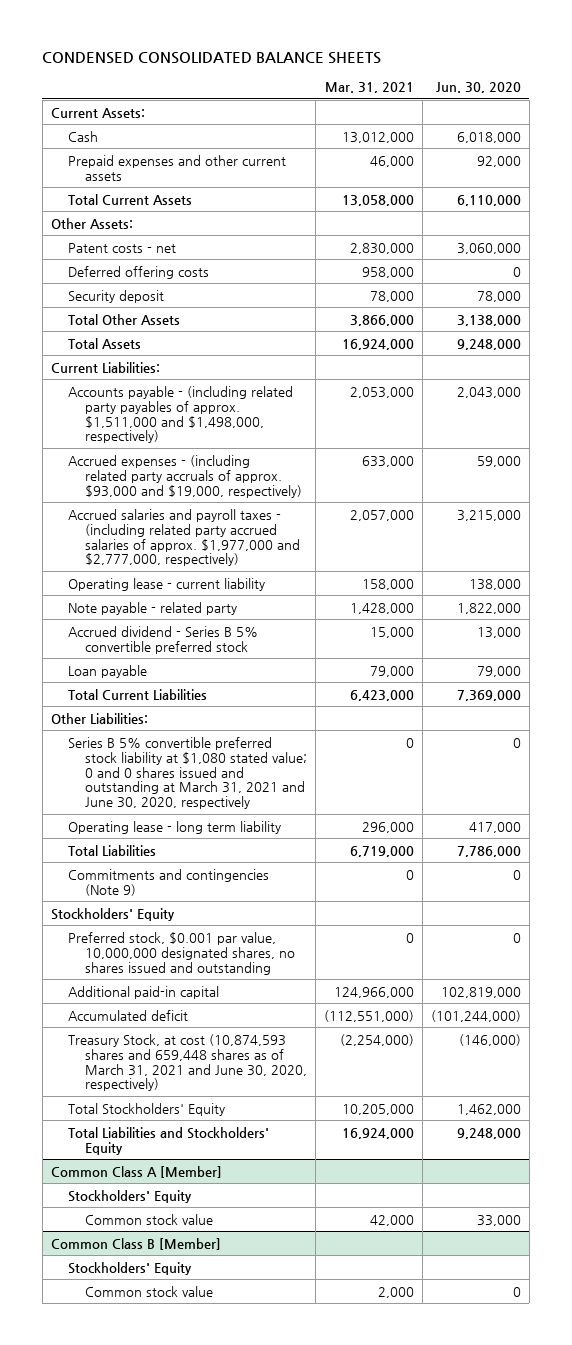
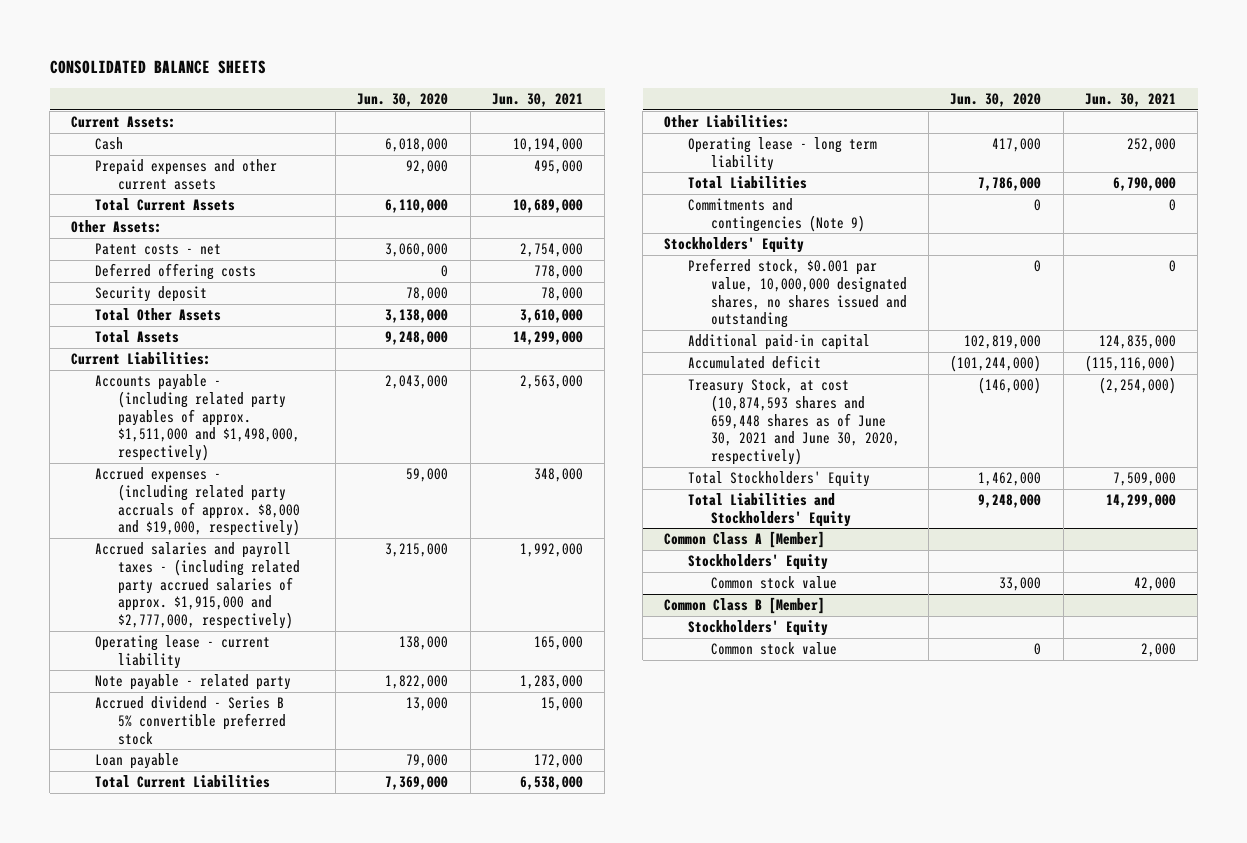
- CONDENSED CONSOLIDATED BALANCE SHEETS
+ CONSOLIDATED BALANCE SHEETS
- | Mar. 31, 2021 | Jun. 30, 2020
+ | Jun. 30, 2020 | Jun. 30, 2021
- Accrued expenses - (including related party accruals of approx. $93,000 and $19,000, respectively) | 633,000 | 59,000
- Accrued salaries and payroll taxes - (including related party accrued salaries of approx. $1,977,000 and $2,777,000, respectively) | 2,057,000 | 3,215,000
+ Accrued expenses - (including related party accruals of approx. $8,000 and $19,000, respectively) | 59,000 | 348,000
+ Accrued salaries and payroll taxes - (including related party accrued salaries of approx. $1,915,000 and $2,777,000, respectively) | 3,215,000 | 1,992,000
- Series B 5% convertible preferred stock liability at $1,080 stated value; 0 and 0 shares issued and outstanding at March 31, 2021 and June 30, 2020, respectively | 0 | 0
- Treasury Stock, at cost (10,874,593 shares and 659,448 shares as of March 31, 2021 and June 30, 2020, respectively) | (2,254,000) | (146,000)
+ Treasury Stock, at cost (10,874,593 shares and 659,448 shares as of June 30, 2021 and June 30, 2020, respectively) | (146,000) | (2,254,000)

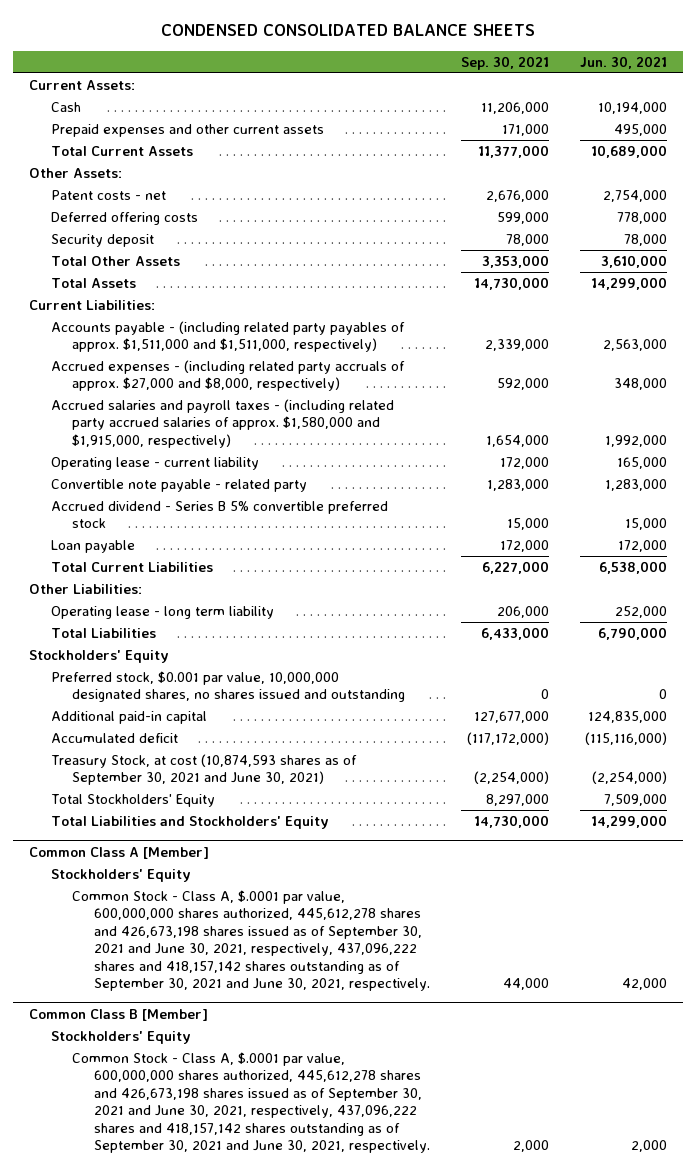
- CONSOLIDATED BALANCE SHEETS
+ CONDENSED CONSOLIDATED BALANCE SHEETS
- | Jun. 30, 2020 | Jun. 30, 2021
+ | Sep. 30, 2021 | Jun. 30, 2021
- Accounts payable - (including related party payables of approx. $1,511,000 and $1,498,000, respectively) | 2,043,000 | 2,563,000
- Accrued expenses - (including related party accruals of approx. $8,000 and $19,000, respectively) | 59,000 | 348,000
- Accrued salaries and payroll taxes - (including related party accrued salaries of approx. $1,915,000 and $2,777,000, respectively) | 3,215,000 | 1,992,000
+ Accounts payable - (including related party payables of approx. $1,511,000 and $1,511,000, respectively) | 2,339,000 | 2,563,000
+ Accrued expenses - (including related party accruals of approx. $27,000 and $8,000, respectively) | 592,000 | 348,000
+ Accrued salaries and payroll taxes - (including related party accrued salaries of approx. $1,580,000 and $1,915,000, respectively) | 1,654,000 | 1,992,000
- Note payable - related party | 1,822,000 | 1,283,000
+ Convertible note payable - related party | 1,283,000 | 1,283,000
- Commitments and contingencies (Note 9) | 0 | 0
- Treasury Stock, at cost (10,874,593 shares and 659,448 shares as of June 30, 2021 and June 30, 2020, respectively) | (146,000) | (2,254,000)
+ Treasury Stock, at cost (10,874,593 shares as of September 30, 2021 and June 30, 2021) | (2,254,000) | (2,254,000)
@ Common Class A [Member]
- Common stock value | 33,000 | 42,000
+ Common Stock - Class A, $.0001 par value, 600,000,000 shares authorized, 445,612,278 shares and 426,673,198 shares issued as of September 30, 2021 and June 30, 2021, respectively, 437,096,222 shares and 418,157,142 shares outstanding as of September 30, 2021 and June 30, 2021, respectively. | 44,000 | 42,000
@ Common Class B [Member]
- Common stock value | 0 | 2,000
+ Common Stock - Class A, $.0001 par value, 600,000,000 shares authorized, 445,612,278 shares and 426,673,198 shares issued as of September 30, 2021 and June 30, 2021, respectively, 437,096,222 shares and 418,157,142 shares outstanding as of September 30, 2021 and June 30, 2021, respectively. | 2,000 | 2,000

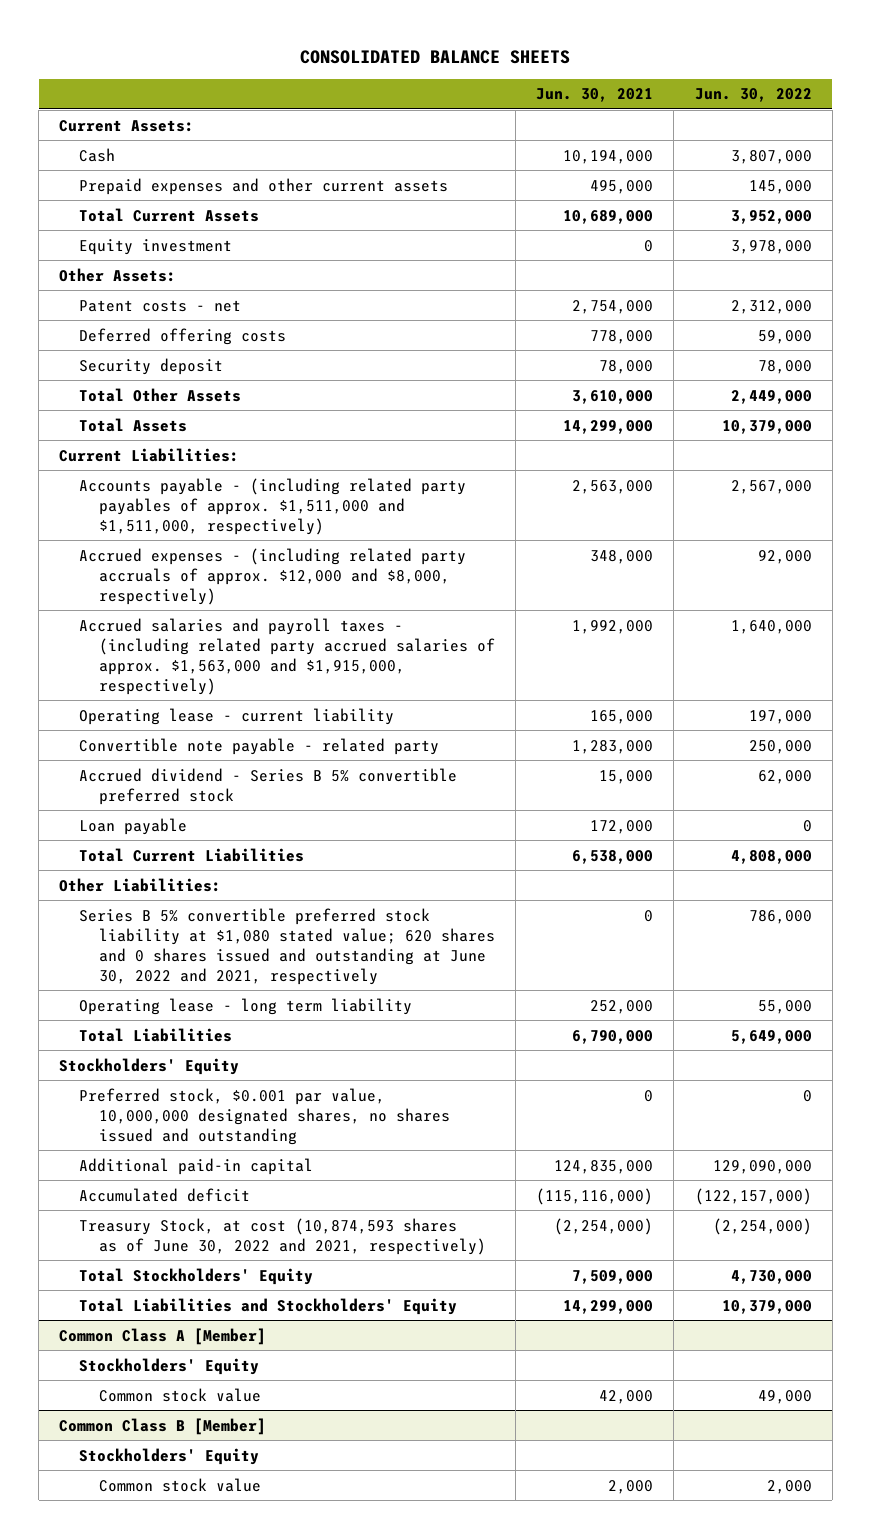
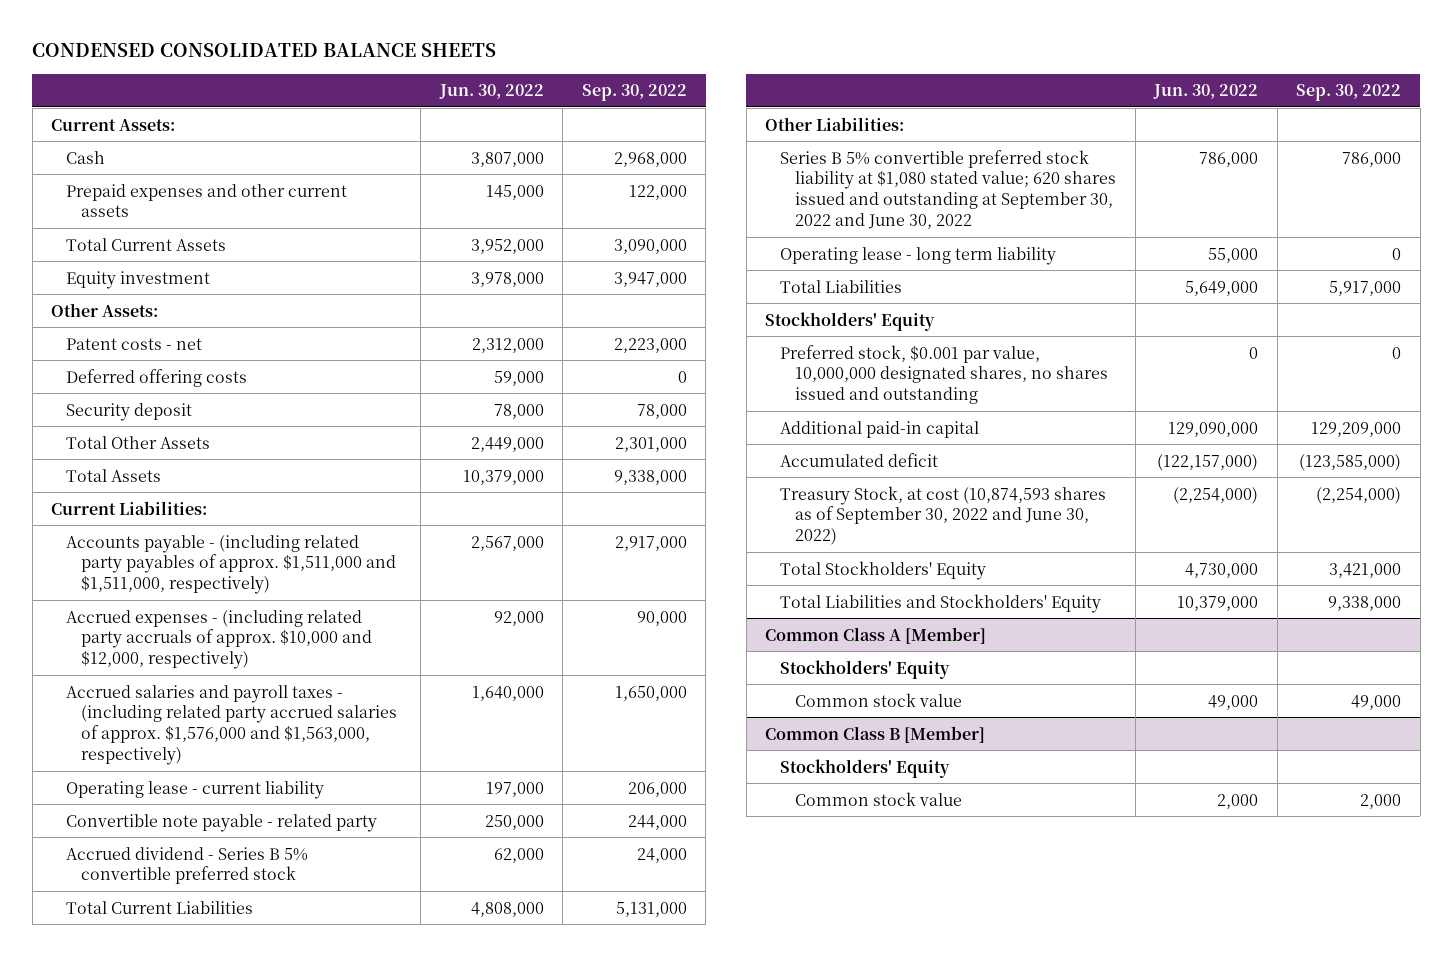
- CONSOLIDATED BALANCE SHEETS
+ CONDENSED CONSOLIDATED BALANCE SHEETS
- | Jun. 30, 2021 | Jun. 30, 2022
+ | Jun. 30, 2022 | Sep. 30, 2022
- Accrued expenses - (including related party accruals of approx. $12,000 and $8,000, respectively) | 348,000 | 92,000
- Accrued salaries and payroll taxes - (including related party accrued salaries of approx. $1,563,000 and $1,915,000, respectively) | 1,992,000 | 1,640,000
+ Accrued expenses - (including related party accruals of approx. $10,000 and $12,000, respectively) | 92,000 | 90,000
+ Accrued salaries and payroll taxes - (including related party accrued salaries of approx. $1,576,000 and $1,563,000, respectively) | 1,640,000 | 1,650,000
- Loan payable | 172,000 | 0
- Series B 5% convertible preferred stock liability at $1,080 stated value; 620 shares and 0 shares issued and outstanding at June 30, 2022 and 2021, respectively | 0 | 786,000
+ Series B 5% convertible preferred stock liability at $1,080 stated value; 620 shares issued and outstanding at September 30, 2022 and June 30, 2022 | 786,000 | 786,000
- Treasury Stock, at cost (10,874,593 shares as of June 30, 2022 and 2021, respectively) | (2,254,000) | (2,254,000)
+ Treasury Stock, at cost (10,874,593 shares as of September 30, 2022 and June 30, 2022) | (2,254,000) | (2,254,000)

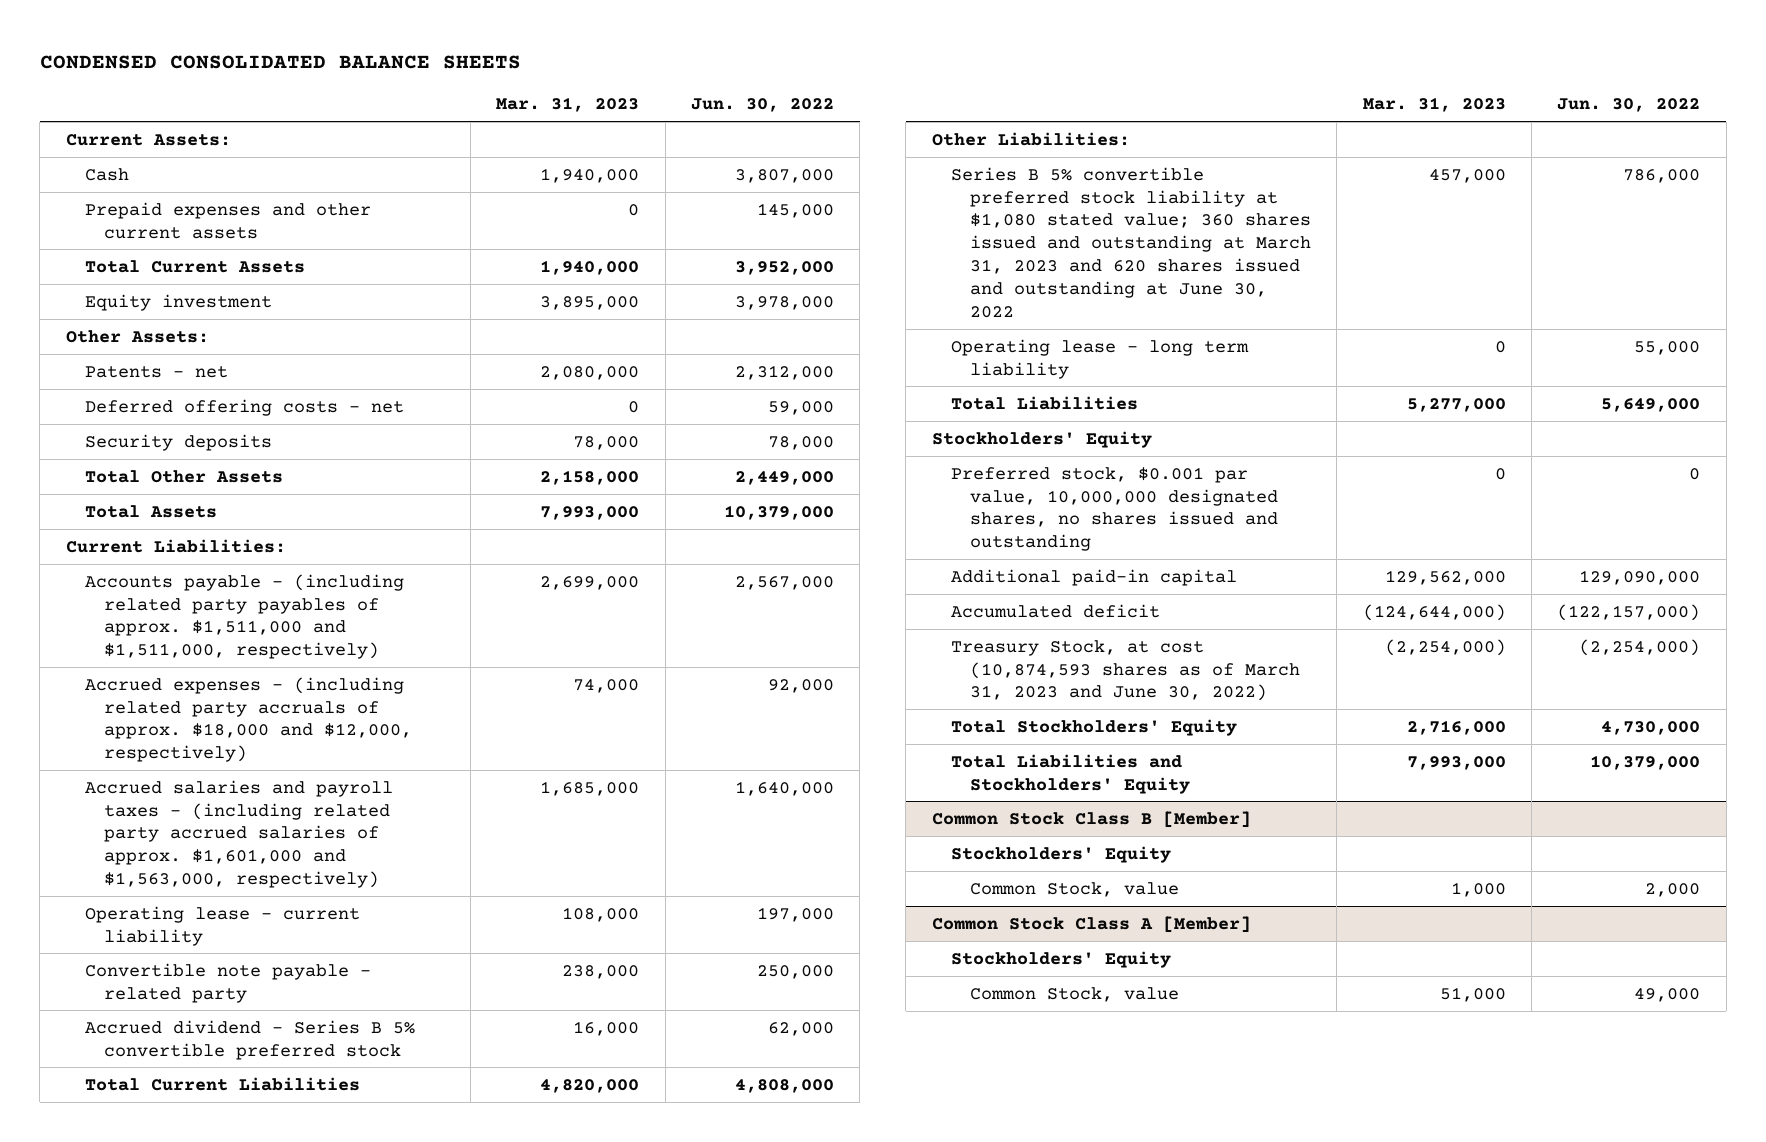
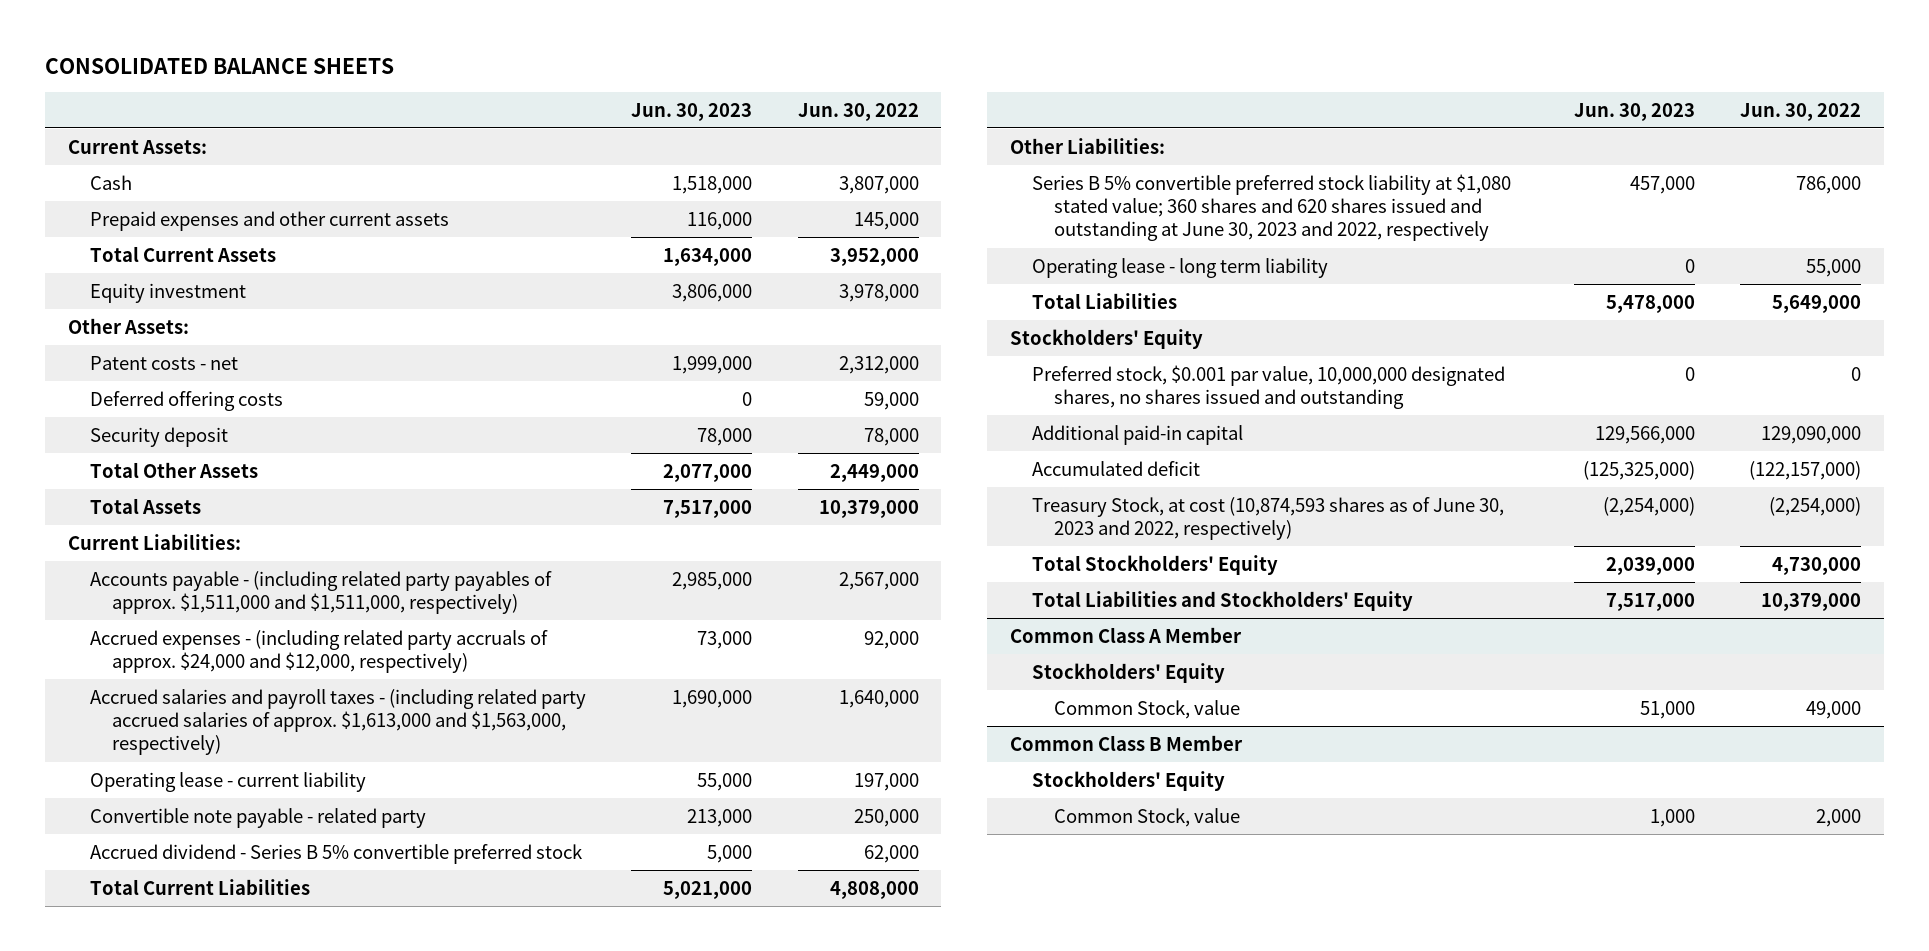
- CONDENSED CONSOLIDATED BALANCE SHEETS
+ CONSOLIDATED BALANCE SHEETS
- | Mar. 31, 2023 | Jun. 30, 2022
+ | Jun. 30, 2023 | Jun. 30, 2022
- Patents - net | 2,080,000 | 2,312,000
- Deferred offering costs - net | 0 | 59,000
- Security deposits | 78,000 | 78,000
+ Patent costs - net | 1,999,000 | 2,312,000
+ Deferred offering costs | 0 | 59,000
+ Security deposit | 78,000 | 78,000
- Accrued expenses - (including related party accruals of approx. $18,000 and $12,000, respectively) | 74,000 | 92,000
- Accrued salaries and payroll taxes - (including related party accrued salaries of approx. $1,601,000 and $1,563,000, respectively) | 1,685,000 | 1,640,000
+ Accrued expenses - (including related party accruals of approx. $24,000 and $12,000, respectively) | 73,000 | 92,000
+ Accrued salaries and payroll taxes - (including related party accrued salaries of approx. $1,613,000 and $1,563,000, respectively) | 1,690,000 | 1,640,000
- Series B 5% convertible preferred stock liability at $1,080 stated value; 360 shares issued and outstanding at March 31, 2023 and 620 shares issued and outstanding at June 30, 2022 | 457,000 | 786,000
+ Series B 5% convertible preferred stock liability at $1,080 stated value; 360 shares and 620 shares issued and outstanding at June 30, 2023 and 2022, respectively | 457,000 | 786,000
- Treasury Stock, at cost (10,874,593 shares as of March 31, 2023 and June 30, 2022) | (2,254,000) | (2,254,000)
+ Treasury Stock, at cost (10,874,593 shares as of June 30, 2023 and 2022, respectively) | (2,254,000) | (2,254,000)
- Common Stock Class B [Member]
- Stockholders' Equity
- Common Stock, value | 1,000 | 2,000
- Common Stock Class A [Member]
+ Common Class A Member
+ Common Class B Member
+ Stockholders' Equity
+ Common Stock, value | 1,000 | 2,000

